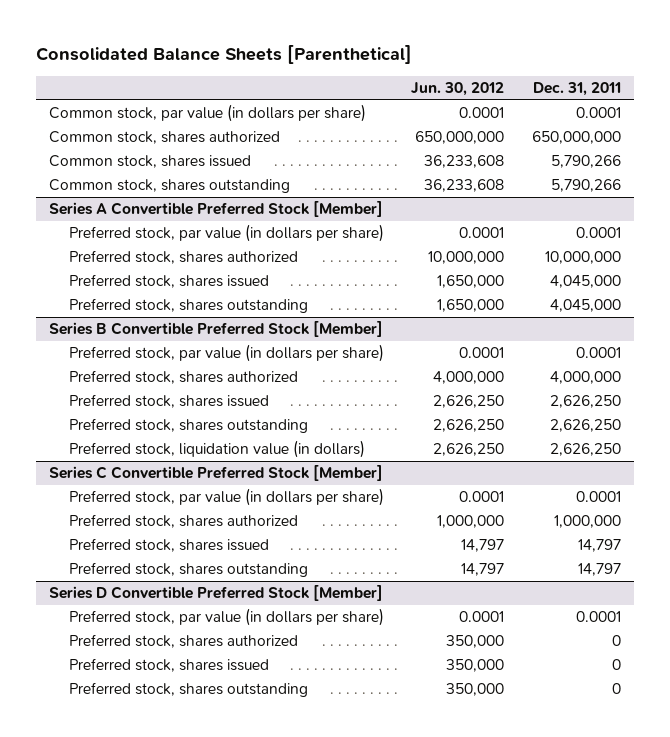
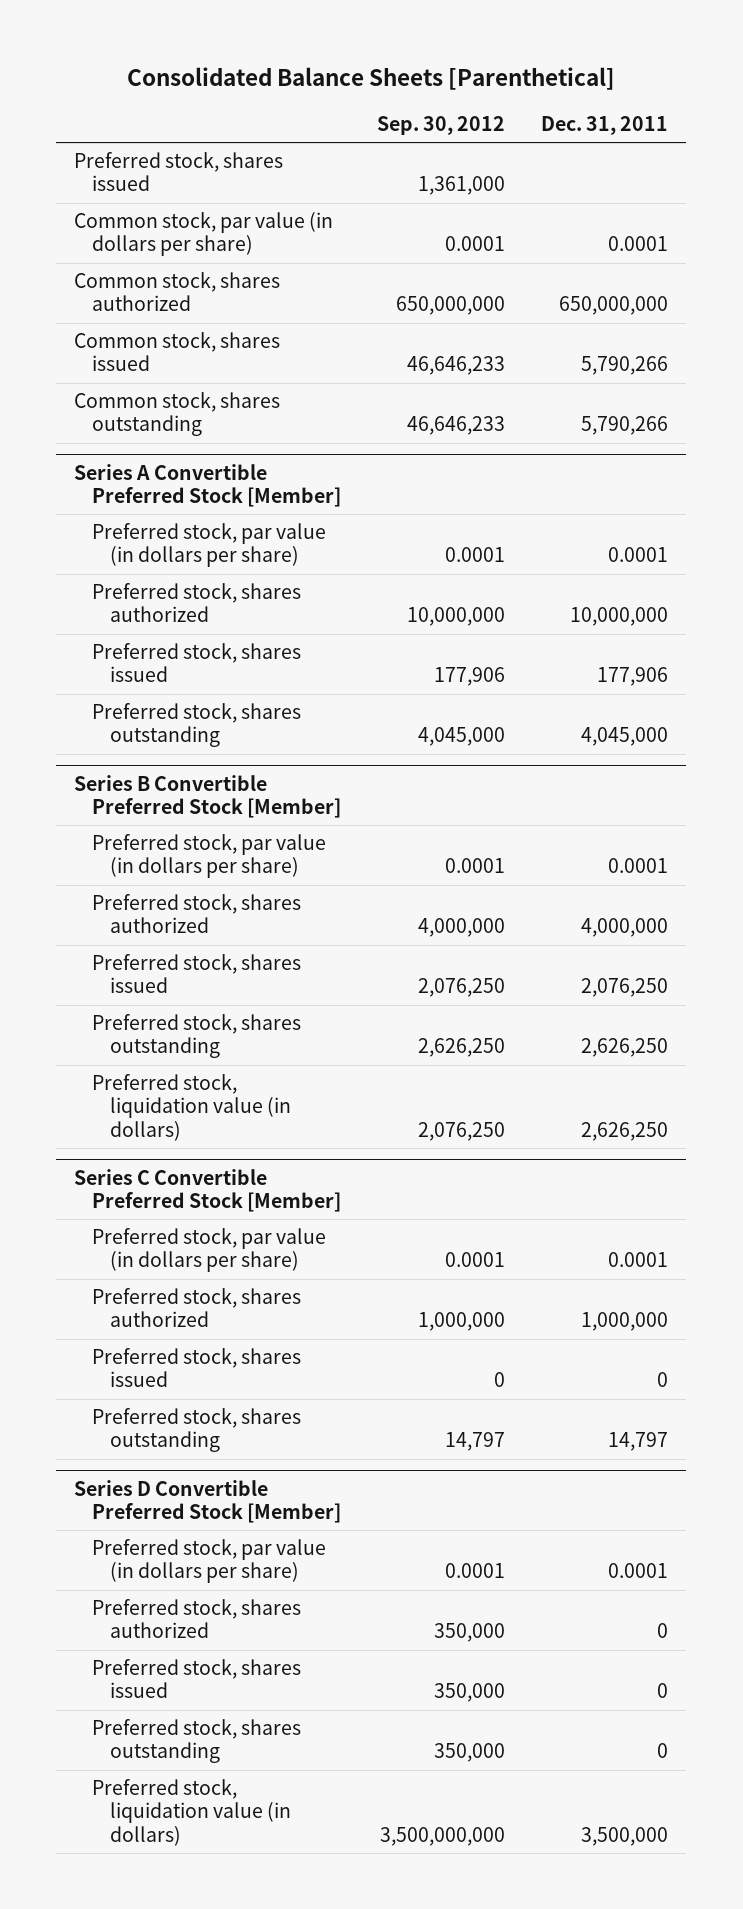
- | Jun. 30, 2012 | Dec. 31, 2011
+ | Sep. 30, 2012 | Dec. 31, 2011
+ Preferred stock, shares issued | 1,361,000 |
@ Series A Convertible Preferred Stock [Member]
- Preferred stock, shares issued | 1,650,000 | 4,045,000
+ Preferred stock, shares issued | 177,906 | 177,906
@ Series B Convertible Preferred Stock [Member]
- Preferred stock, shares issued | 2,626,250 | 2,626,250
+ Preferred stock, shares issued | 2,076,250 | 2,076,250
@ Series C Convertible Preferred Stock [Member]
- Preferred stock, shares issued | 14,797 | 14,797
+ Preferred stock, shares issued | 0 | 0
@ Series D Convertible Preferred Stock [Member]
+ Preferred stock, liquidation value (in dollars) | 3,500,000,000 | 3,500,000

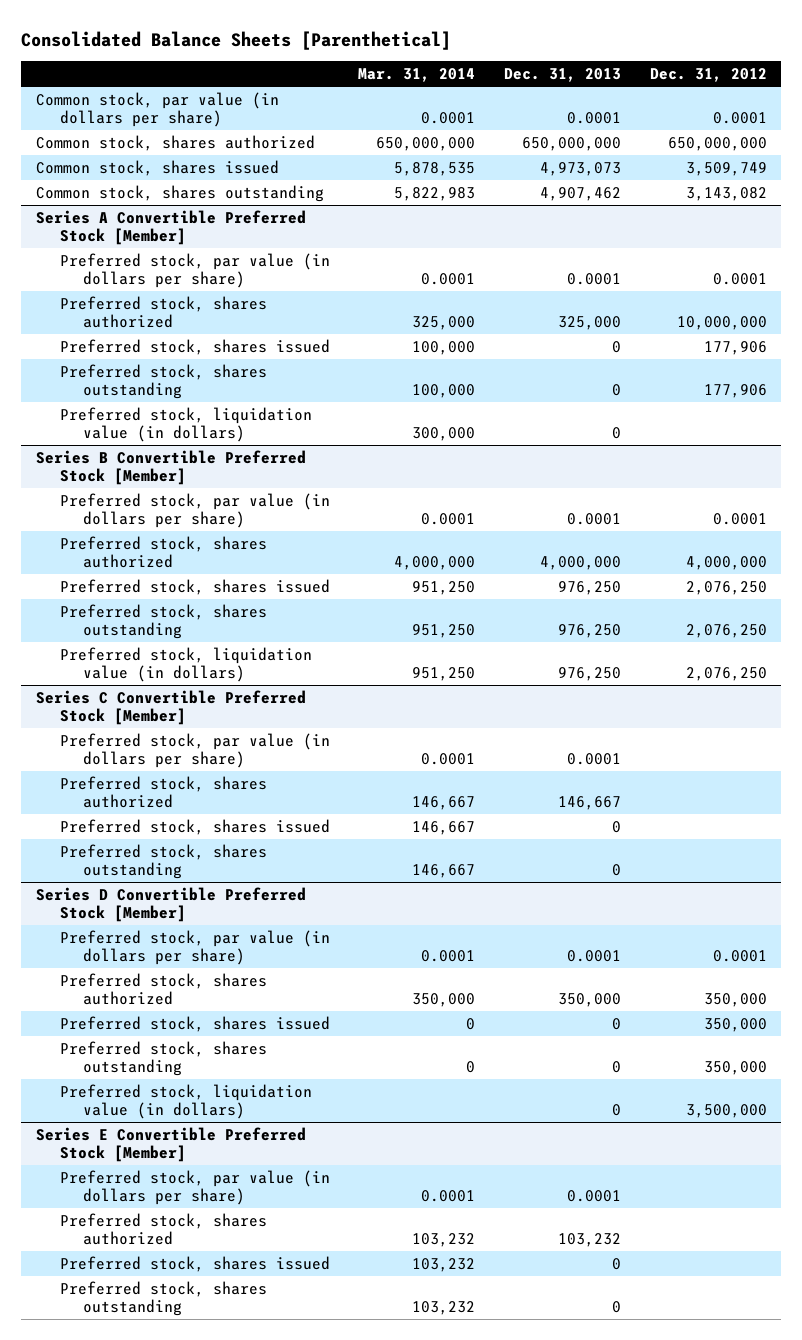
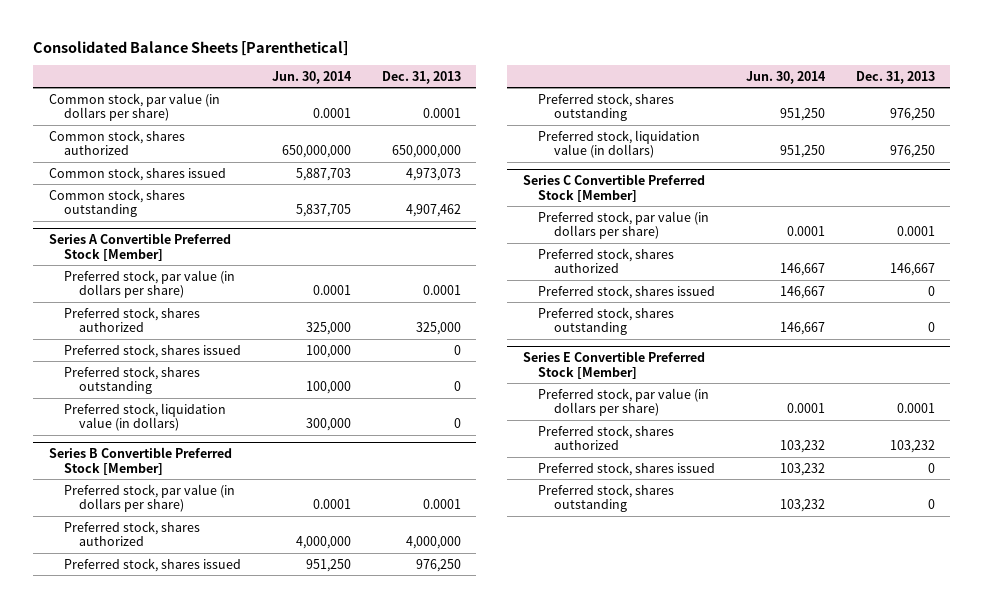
- | Mar. 31, 2014 | Dec. 31, 2013 | Dec. 31, 2012
+ | Jun. 30, 2014 | Dec. 31, 2013
- Series D Convertible Preferred Stock [Member]
- Preferred stock, par value (in dollars per share) | 0.0001 | 0.0001 | 0.0001
- Preferred stock, shares authorized | 350,000 | 350,000 | 350,000
- Preferred stock, shares issued | 0 | 0 | 350,000
- Preferred stock, shares outstanding | 0 | 0 | 350,000
- Preferred stock, liquidation value (in dollars) | | 0 | 3,500,000

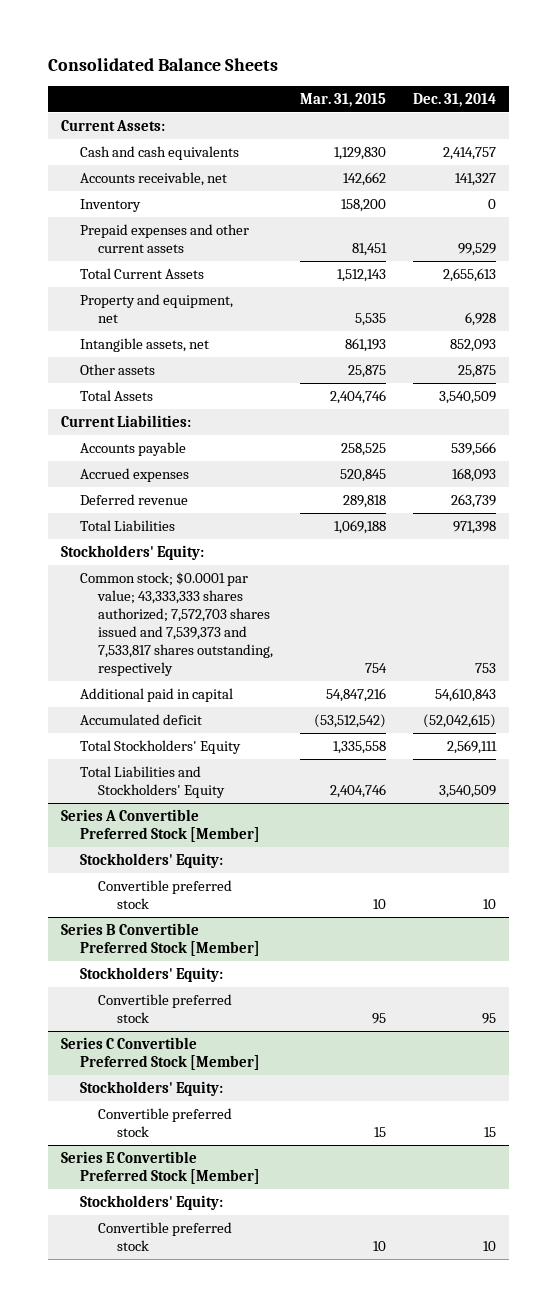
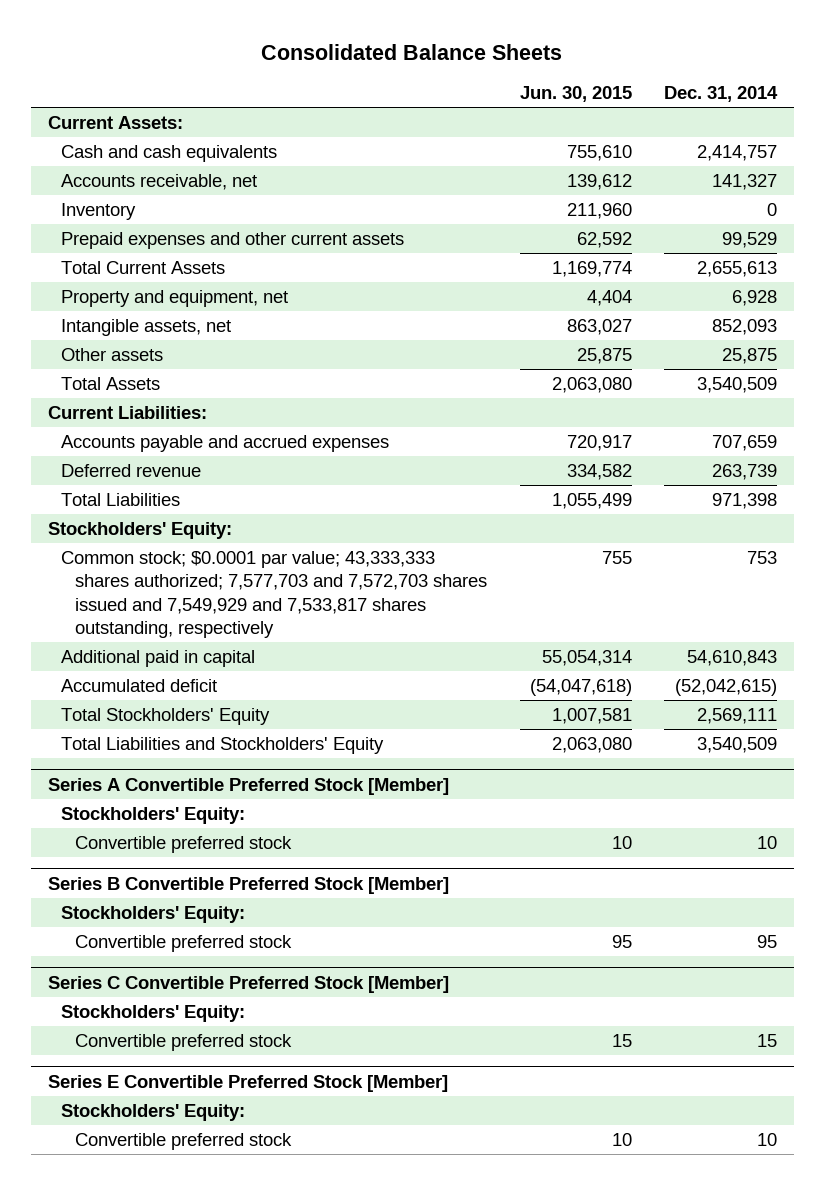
- | Mar. 31, 2015 | Dec. 31, 2014
+ | Jun. 30, 2015 | Dec. 31, 2014
- Accounts payable | 258,525 | 539,566
- Accrued expenses | 520,845 | 168,093
+ Accounts payable and accrued expenses | 720,917 | 707,659
- Common stock; $0.0001 par value; 43,333,333 shares authorized; 7,572,703 shares issued and 7,539,373 and 7,533,817 shares outstanding, respectively | 754 | 753
+ Common stock; $0.0001 par value; 43,333,333 shares authorized; 7,577,703 and 7,572,703 shares issued and 7,549,929 and 7,533,817 shares outstanding, respectively | 755 | 753

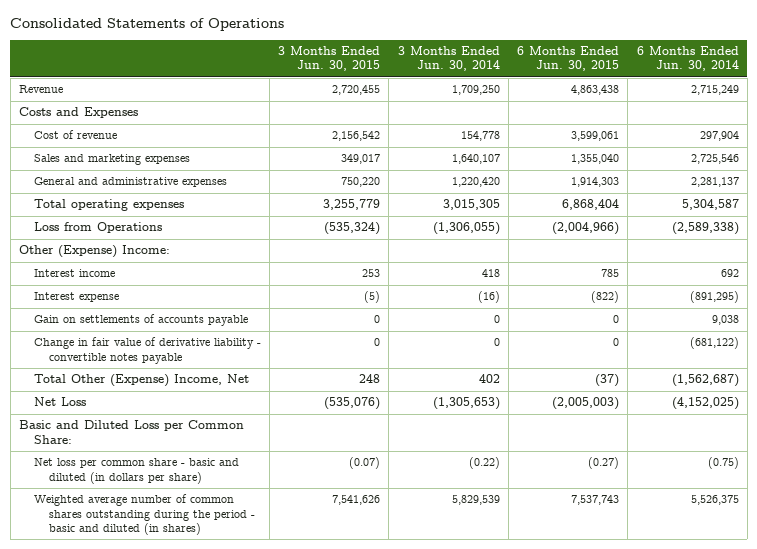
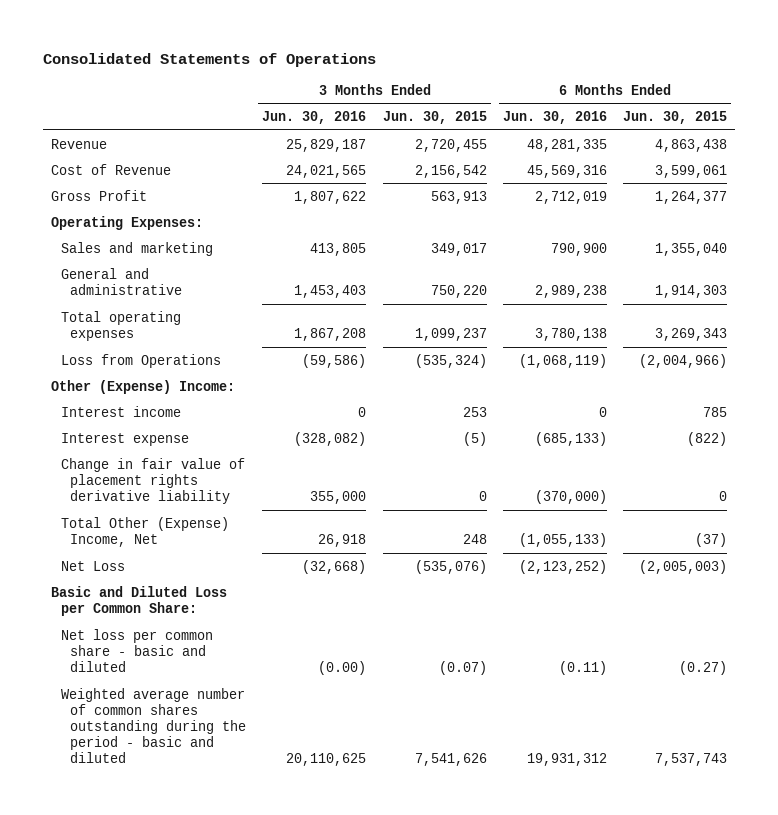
- | 3 Months Ended Jun. 30, 2015 | 3 Months Ended Jun. 30, 2014 | 6 Months Ended Jun. 30, 2015 | 6 Months Ended Jun. 30, 2014
+ | 3 Months Ended Jun. 30, 2016 | 3 Months Ended Jun. 30, 2015 | 6 Months Ended Jun. 30, 2016 | 6 Months Ended Jun. 30, 2015
- Costs and Expenses
- Cost of revenue | 2,156,542 | 154,778 | 3,599,061 | 297,904
- Sales and marketing expenses | 349,017 | 1,640,107 | 1,355,040 | 2,725,546
- General and administrative expenses | 750,220 | 1,220,420 | 1,914,303 | 2,281,137
- Total operating expenses | 3,255,779 | 3,015,305 | 6,868,404 | 5,304,587
+ Cost of Revenue | 24,021,565 | 2,156,542 | 45,569,316 | 3,599,061
+ Gross Profit | 1,807,622 | 563,913 | 2,712,019 | 1,264,377
+ Operating Expenses:
+ Sales and marketing | 413,805 | 349,017 | 790,900 | 1,355,040
+ General and administrative | 1,453,403 | 750,220 | 2,989,238 | 1,914,303
+ Total operating expenses | 1,867,208 | 1,099,237 | 3,780,138 | 3,269,343
- Gain on settlements of accounts payable | 0 | 0 | 0 | 9,038
- Change in fair value of derivative liability - convertible notes payable | 0 | 0 | 0 | (681,122)
+ Change in fair value of placement rights derivative liability | 355,000 | 0 | (370,000) | 0
- Net loss per common share - basic and diluted (in dollars per share) | (0.07) | (0.22) | (0.27) | (0.75)
- Weighted average number of common shares outstanding during the period - basic and diluted (in shares) | 7,541,626 | 5,829,539 | 7,537,743 | 5,526,375
+ Net loss per common share - basic and diluted | (0.00) | (0.07) | (0.11) | (0.27)
+ Weighted average number of common shares outstanding during the period - basic and diluted | 20,110,625 | 7,541,626 | 19,931,312 | 7,537,743

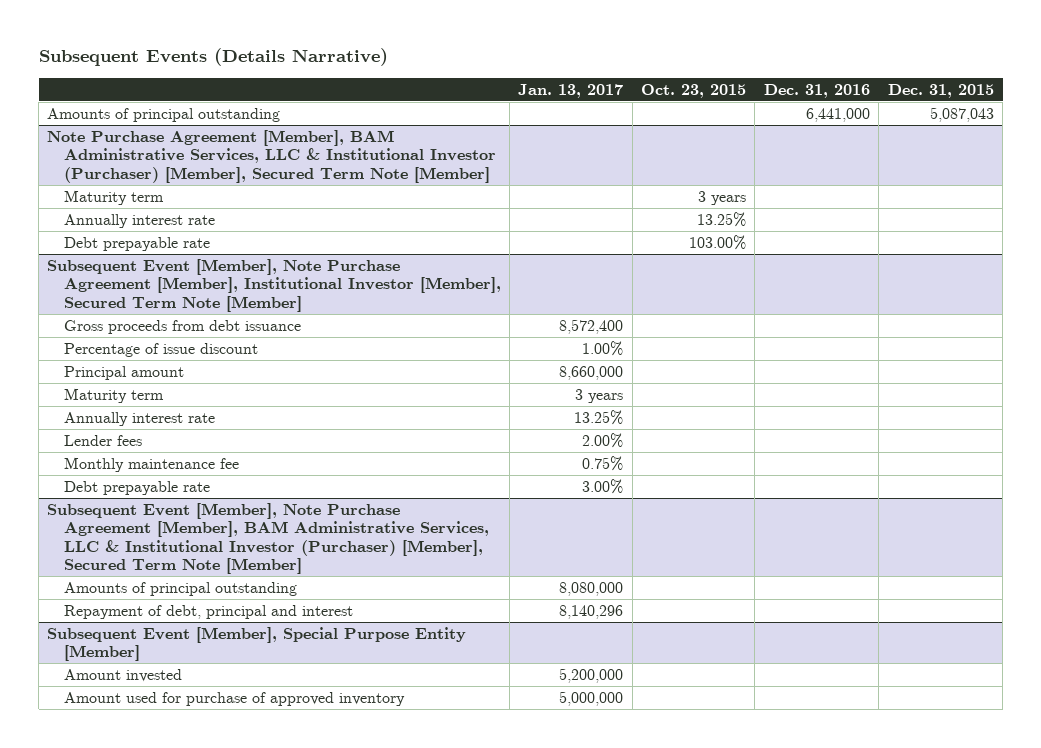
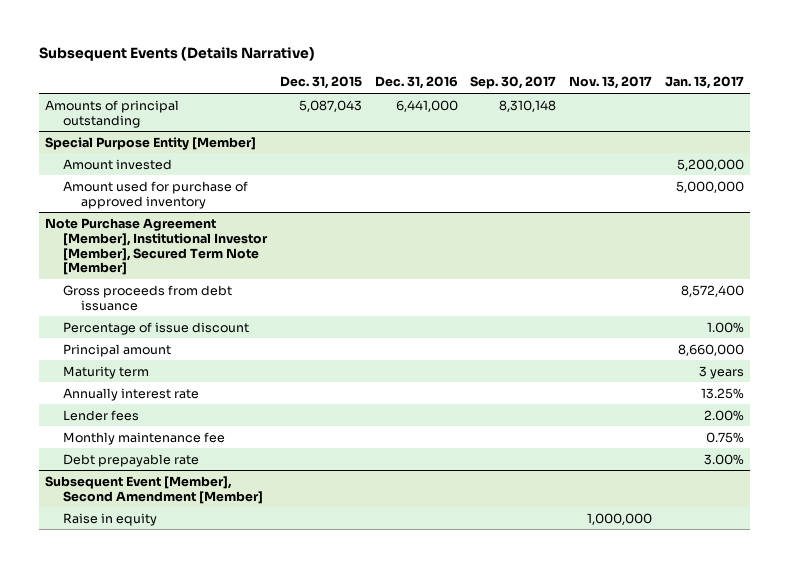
- | Jan. 13, 2017 | Oct. 23, 2015 | Dec. 31, 2016 | Dec. 31, 2015
+ | Dec. 31, 2015 | Dec. 31, 2016 | Sep. 30, 2017 | Nov. 13, 2017 | Jan. 13, 2017
- Note Purchase Agreement [Member], BAM Administrative Services, LLC & Institutional Investor (Purchaser) [Member], Secured Term Note [Member]
- Maturity term | | 3 years | |
- Annually interest rate | | 13.25% | |
- Debt prepayable rate | | 103.00% | |
- Subsequent Event [Member], Note Purchase Agreement [Member], Institutional Investor [Member], Secured Term Note [Member]
+ Special Purpose Entity [Member]
+ Amount invested | | | | | 5,200,000
+ Amount used for purchase of approved inventory | | | | | 5,000,000
+ Note Purchase Agreement [Member], Institutional Investor [Member], Secured Term Note [Member]
- Subsequent Event [Member], Note Purchase Agreement [Member], BAM Administrative Services, LLC & Institutional Investor (Purchaser) [Member], Secured Term Note [Member]
- Amounts of principal outstanding | 8,080,000 | | |
- Repayment of debt, principal and interest | 8,140,296 | | |
- Subsequent Event [Member], Special Purpose Entity [Member]
- Amount invested | 5,200,000 | | |
- Amount used for purchase of approved inventory | 5,000,000 | | |
+ Subsequent Event [Member], Second Amendment [Member]
+ Raise in equity | | | | 1,000,000 |

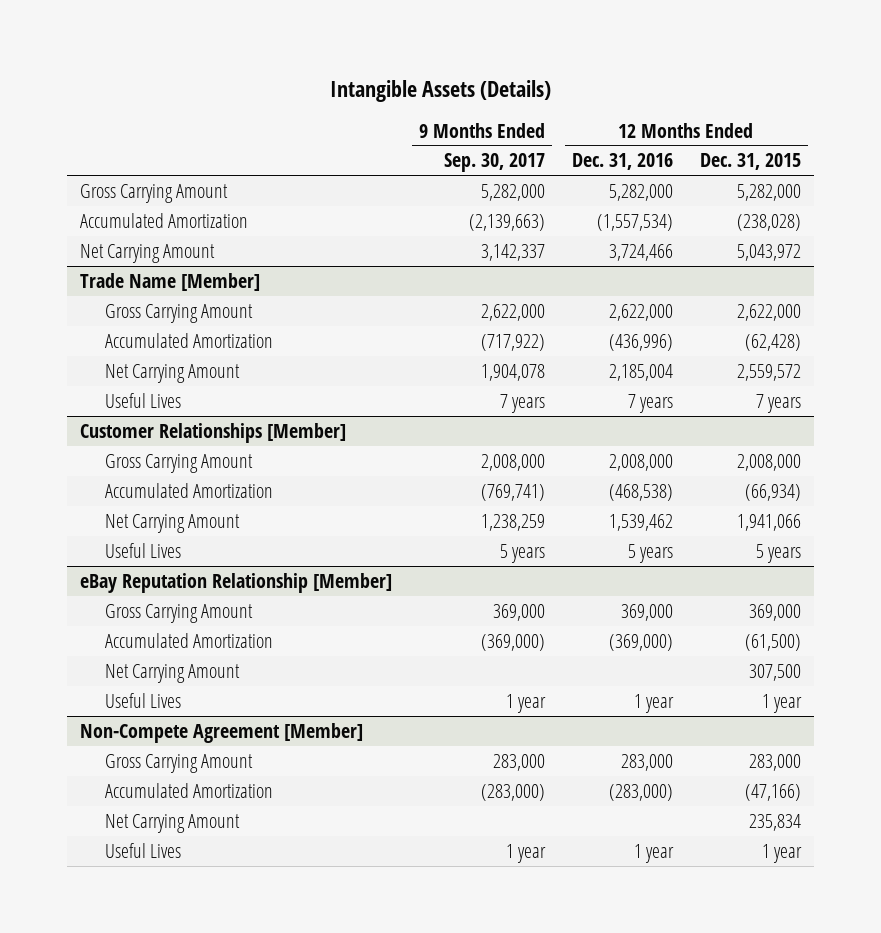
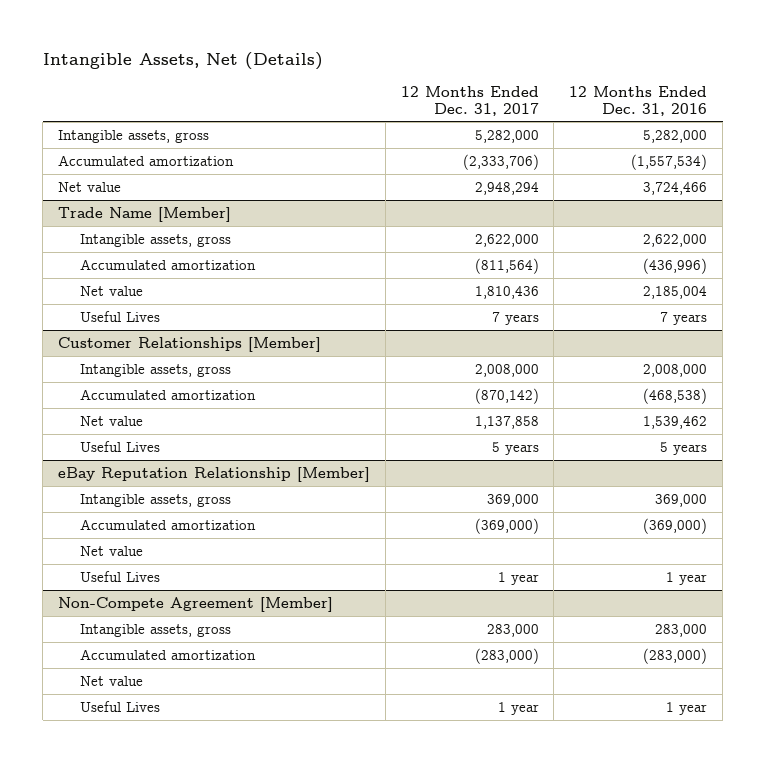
- Intangible Assets (Details)
+ Intangible Assets, Net (Details)
- | 9 Months Ended Sep. 30, 2017 | 12 Months Ended Dec. 31, 2016 | 12 Months Ended Dec. 31, 2015
+ | 12 Months Ended Dec. 31, 2017 | 12 Months Ended Dec. 31, 2016
- Gross Carrying Amount | 5,282,000 | 5,282,000 | 5,282,000
- Accumulated Amortization | (2,139,663) | (1,557,534) | (238,028)
- Net Carrying Amount | 3,142,337 | 3,724,466 | 5,043,972
+ Intangible assets, gross | 5,282,000 | 5,282,000
+ Accumulated amortization | (2,333,706) | (1,557,534)
+ Net value | 2,948,294 | 3,724,466
@ Trade Name [Member]
- Gross Carrying Amount | 2,622,000 | 2,622,000 | 2,622,000
- Accumulated Amortization | (717,922) | (436,996) | (62,428)
- Net Carrying Amount | 1,904,078 | 2,185,004 | 2,559,572
+ Intangible assets, gross | 2,622,000 | 2,622,000
+ Accumulated amortization | (811,564) | (436,996)
+ Net value | 1,810,436 | 2,185,004
@ Customer Relationships [Member]
- Gross Carrying Amount | 2,008,000 | 2,008,000 | 2,008,000
- Accumulated Amortization | (769,741) | (468,538) | (66,934)
- Net Carrying Amount | 1,238,259 | 1,539,462 | 1,941,066
+ Intangible assets, gross | 2,008,000 | 2,008,000
+ Accumulated amortization | (870,142) | (468,538)
+ Net value | 1,137,858 | 1,539,462
@ eBay Reputation Relationship [Member]
- Gross Carrying Amount | 369,000 | 369,000 | 369,000
- Accumulated Amortization | (369,000) | (369,000) | (61,500)
- Net Carrying Amount | | | 307,500
+ Intangible assets, gross | 369,000 | 369,000
+ Accumulated amortization | (369,000) | (369,000)
+ Net value
@ Non-Compete Agreement [Member]
- Gross Carrying Amount | 283,000 | 283,000 | 283,000
- Accumulated Amortization | (283,000) | (283,000) | (47,166)
- Net Carrying Amount | | | 235,834
+ Intangible assets, gross | 283,000 | 283,000
+ Accumulated amortization | (283,000) | (283,000)
+ Net value

